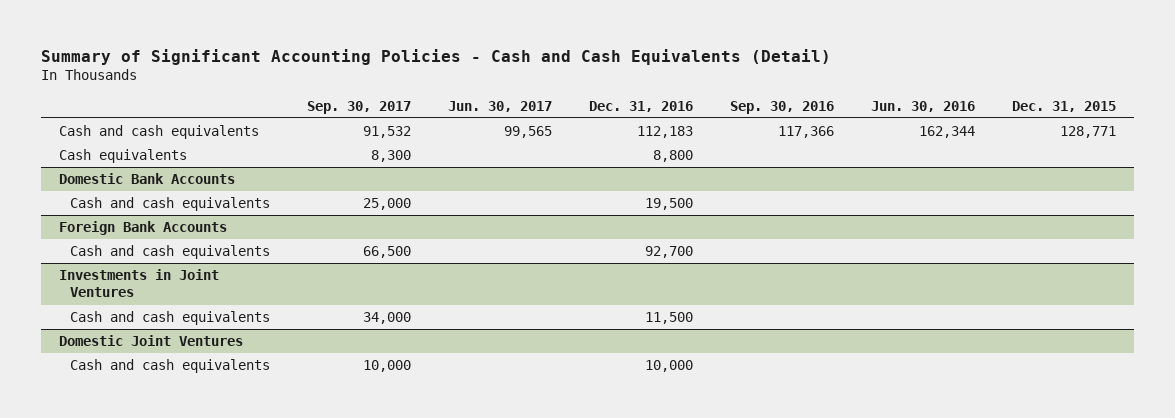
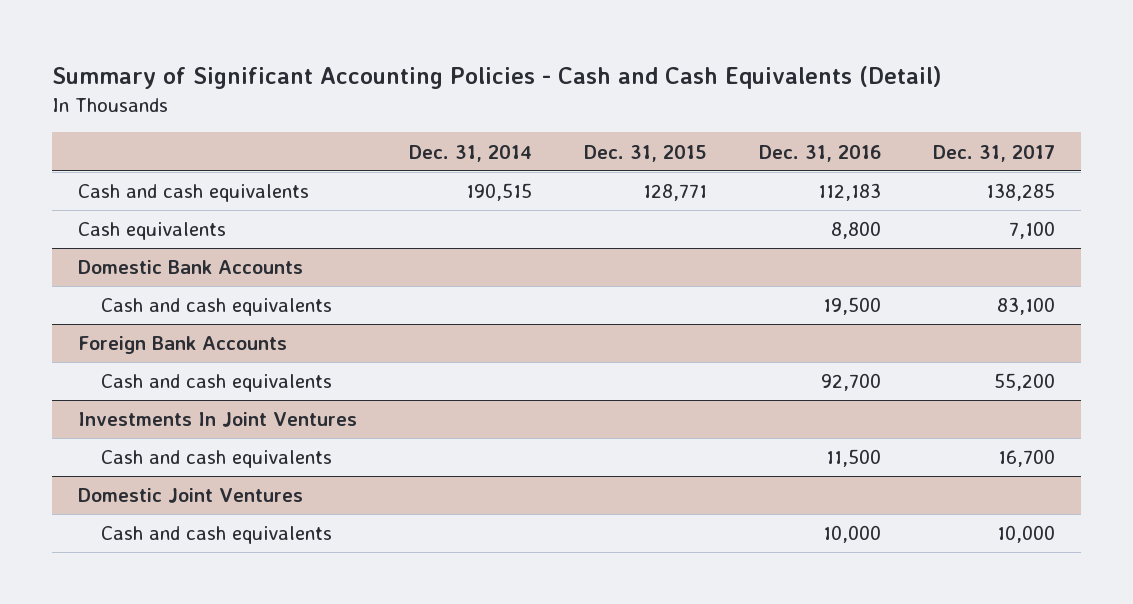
- | Sep. 30, 2017 | Jun. 30, 2017 | Dec. 31, 2016 | Sep. 30, 2016 | Jun. 30, 2016 | Dec. 31, 2015
+ | Dec. 31, 2014 | Dec. 31, 2015 | Dec. 31, 2016 | Dec. 31, 2017
- Investments in Joint Ventures
+ Investments In Joint Ventures

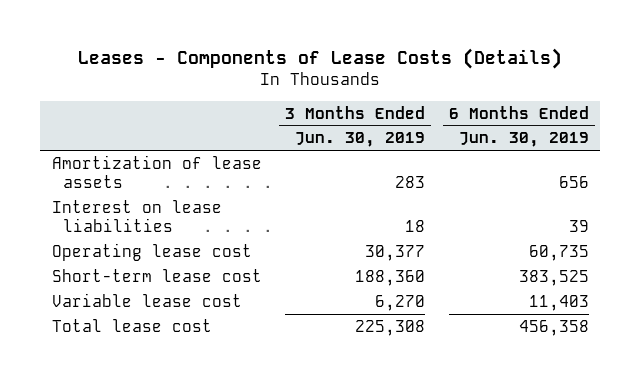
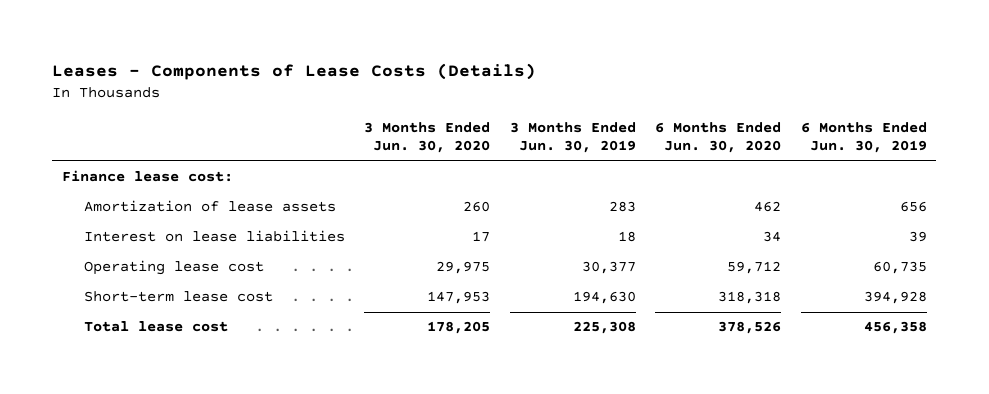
- | 3 Months Ended Jun. 30, 2019 | 6 Months Ended Jun. 30, 2019
+ | 3 Months Ended Jun. 30, 2020 | 3 Months Ended Jun. 30, 2019 | 6 Months Ended Jun. 30, 2020 | 6 Months Ended Jun. 30, 2019
+ Finance lease cost:
- Short-term lease cost | 188,360 | 383,525
- Variable lease cost | 6,270 | 11,403
+ Short-term lease cost | 147,953 | 194,630 | 318,318 | 394,928

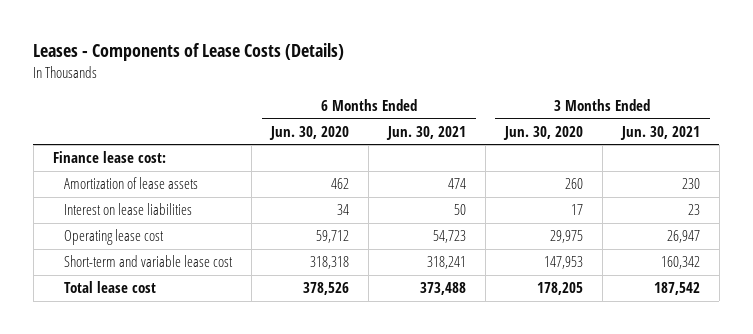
- | 3 Months Ended Jun. 30, 2020 | 3 Months Ended Jun. 30, 2019 | 6 Months Ended Jun. 30, 2020 | 6 Months Ended Jun. 30, 2019
+ | 6 Months Ended Jun. 30, 2020 | 6 Months Ended Jun. 30, 2021 | 3 Months Ended Jun. 30, 2020 | 3 Months Ended Jun. 30, 2021
- Short-term lease cost | 147,953 | 194,630 | 318,318 | 394,928
+ Short-term and variable lease cost | 318,318 | 318,241 | 147,953 | 160,342

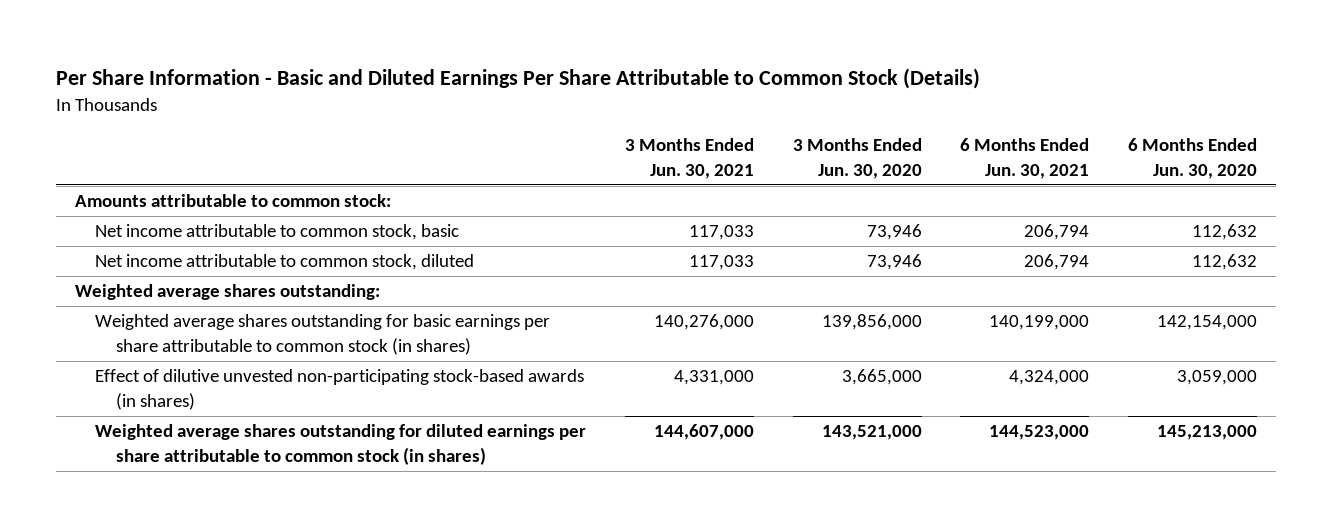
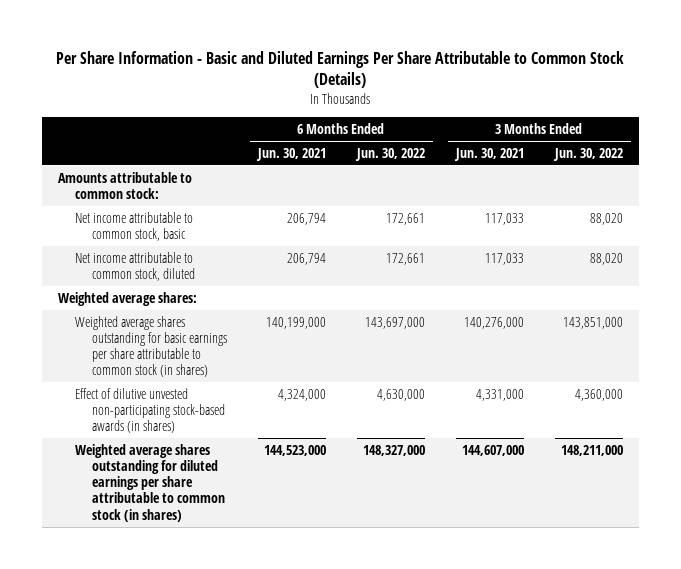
- | 3 Months Ended Jun. 30, 2021 | 3 Months Ended Jun. 30, 2020 | 6 Months Ended Jun. 30, 2021 | 6 Months Ended Jun. 30, 2020
+ | 6 Months Ended Jun. 30, 2021 | 6 Months Ended Jun. 30, 2022 | 3 Months Ended Jun. 30, 2021 | 3 Months Ended Jun. 30, 2022
- Weighted average shares outstanding:
+ Weighted average shares:

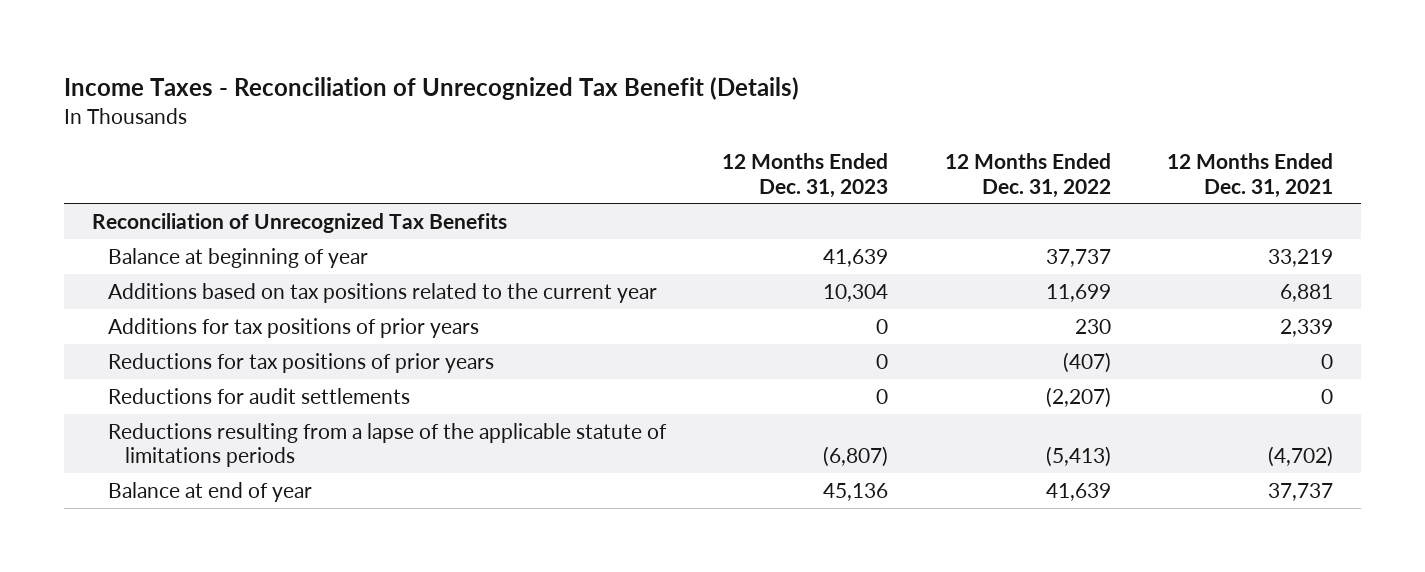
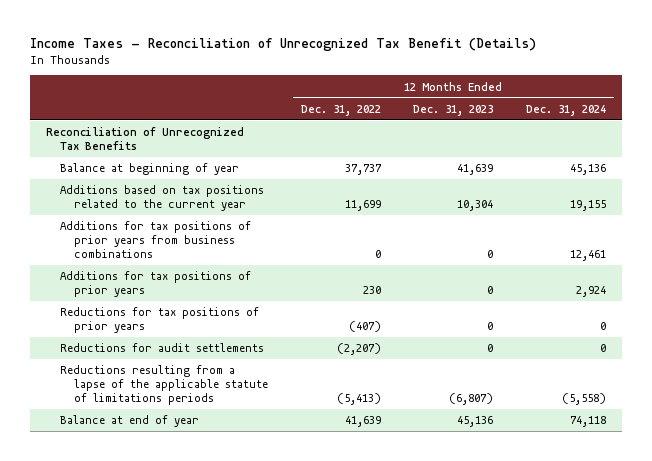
- | 12 Months Ended Dec. 31, 2023 | 12 Months Ended Dec. 31, 2022 | 12 Months Ended Dec. 31, 2021
+ | 12 Months Ended Dec. 31, 2022 | 12 Months Ended Dec. 31, 2023 | 12 Months Ended Dec. 31, 2024
+ Additions for tax positions of prior years from business combinations | 0 | 0 | 12,461

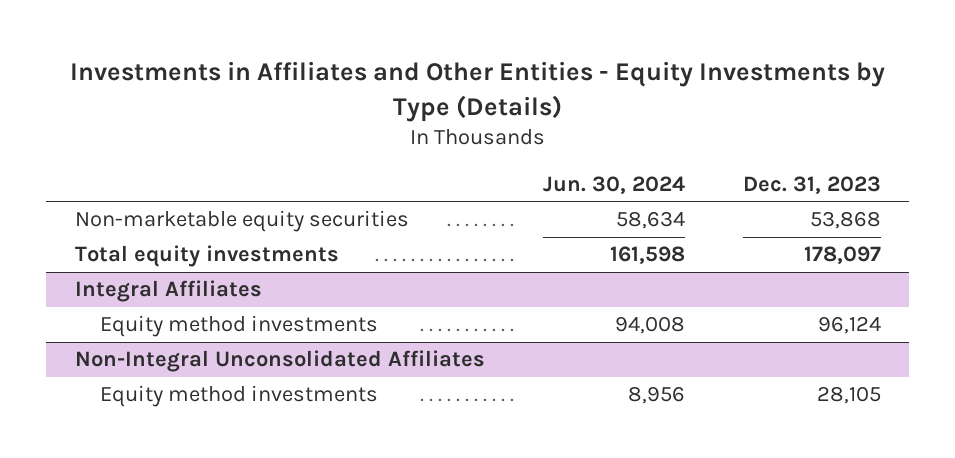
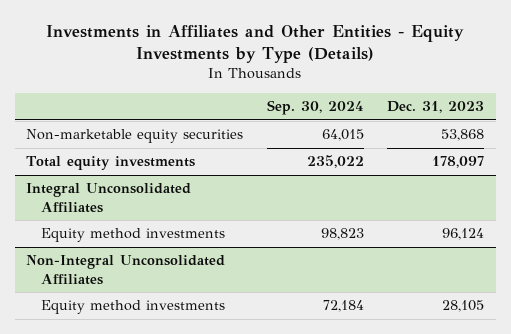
- | Jun. 30, 2024 | Dec. 31, 2023
+ | Sep. 30, 2024 | Dec. 31, 2023
- Integral Affiliates
+ Integral Unconsolidated Affiliates

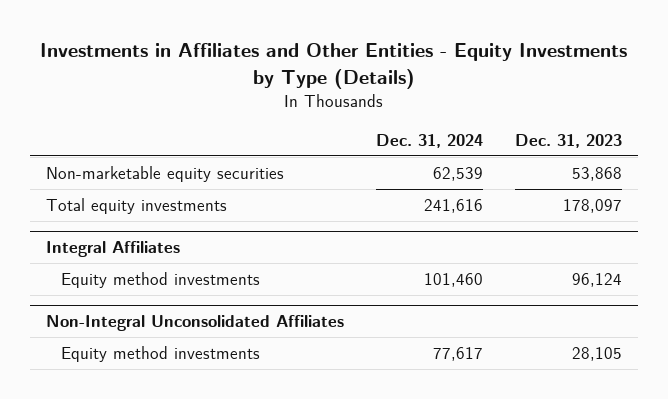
- | Sep. 30, 2024 | Dec. 31, 2023
+ | Dec. 31, 2024 | Dec. 31, 2023
- Integral Unconsolidated Affiliates
+ Integral Affiliates

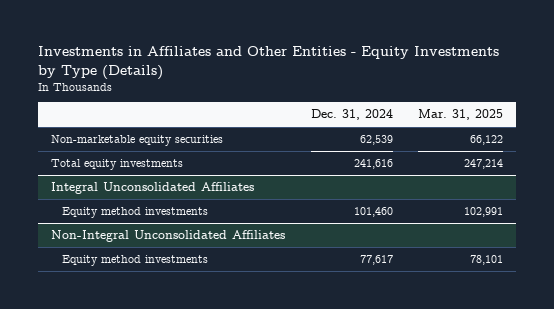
- | Dec. 31, 2024 | Dec. 31, 2023
+ | Dec. 31, 2024 | Mar. 31, 2025
- Integral Affiliates
+ Integral Unconsolidated Affiliates

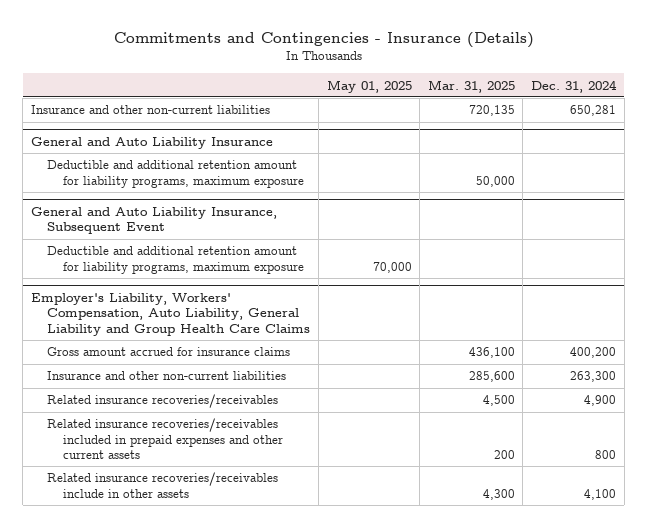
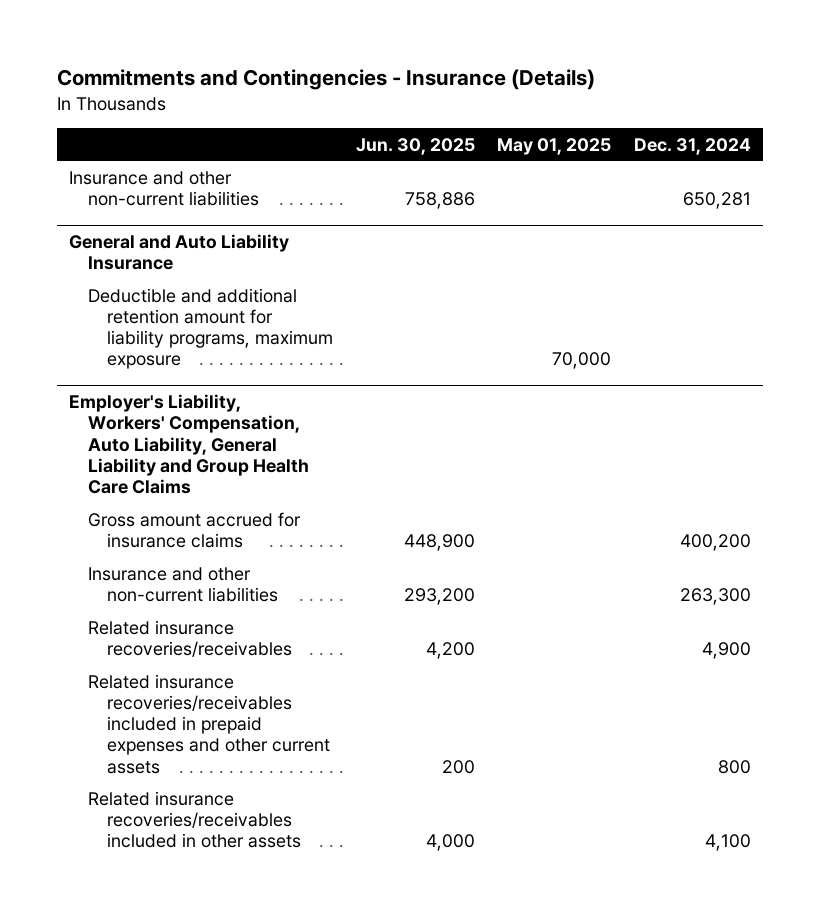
- | May 01, 2025 | Mar. 31, 2025 | Dec. 31, 2024
+ | Jun. 30, 2025 | May 01, 2025 | Dec. 31, 2024
@ General and Auto Liability Insurance
- Deductible and additional retention amount for liability programs, maximum exposure | | 50,000 |
- General and Auto Liability Insurance, Subsequent Event
@ Employer's Liability, Workers' Compensation, Auto Liability, General Liability and Group Health Care Claims
- Related insurance recoveries/receivables include in other assets | | 4,300 | 4,100
+ Related insurance recoveries/receivables included in other assets | 4,000 | | 4,100

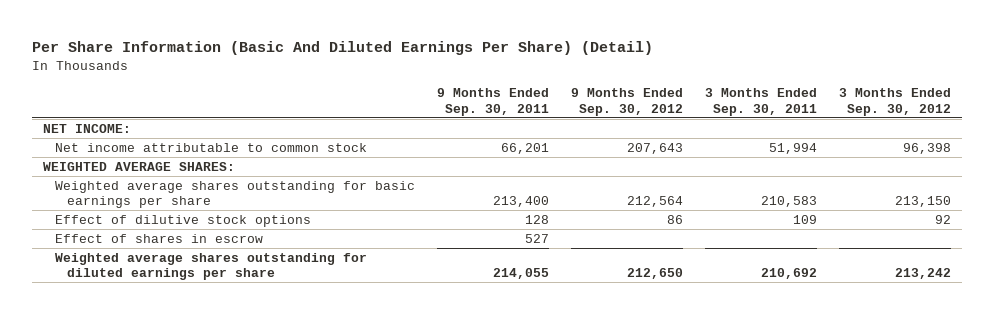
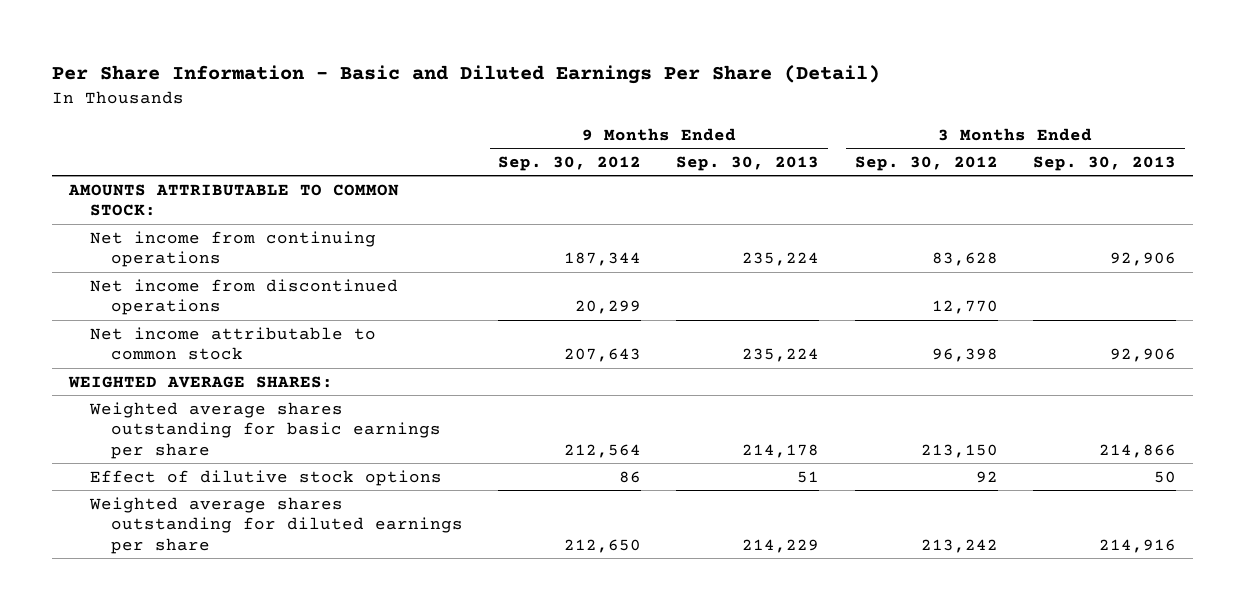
- Per Share Information (Basic And Diluted Earnings Per Share) (Detail)
+ Per Share Information - Basic and Diluted Earnings Per Share (Detail)
- | 9 Months Ended Sep. 30, 2011 | 9 Months Ended Sep. 30, 2012 | 3 Months Ended Sep. 30, 2011 | 3 Months Ended Sep. 30, 2012
+ | 9 Months Ended Sep. 30, 2012 | 9 Months Ended Sep. 30, 2013 | 3 Months Ended Sep. 30, 2012 | 3 Months Ended Sep. 30, 2013
- NET INCOME:
+ AMOUNTS ATTRIBUTABLE TO COMMON STOCK:
+ Net income from continuing operations | 187,344 | 235,224 | 83,628 | 92,906
+ Net income from discontinued operations | 20,299 | | 12,770 |
- Effect of shares in escrow | 527 | | |

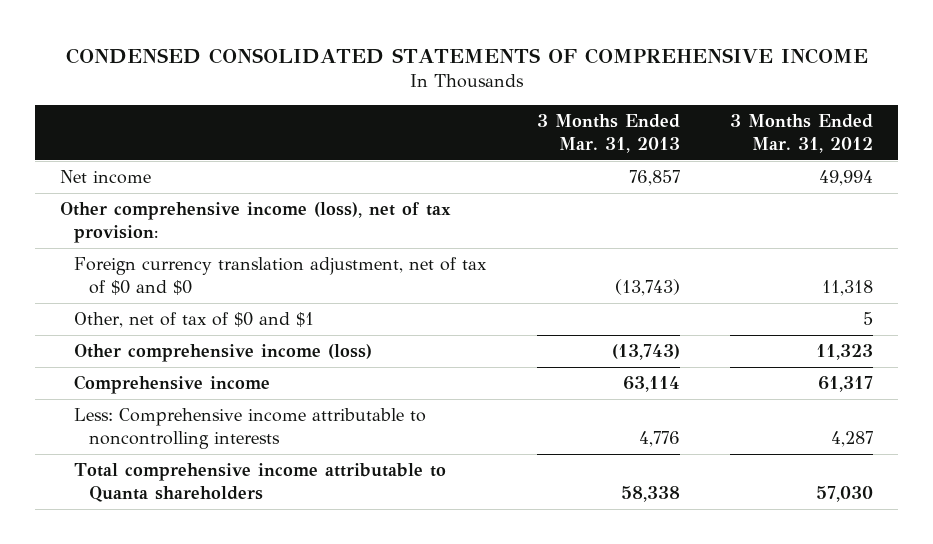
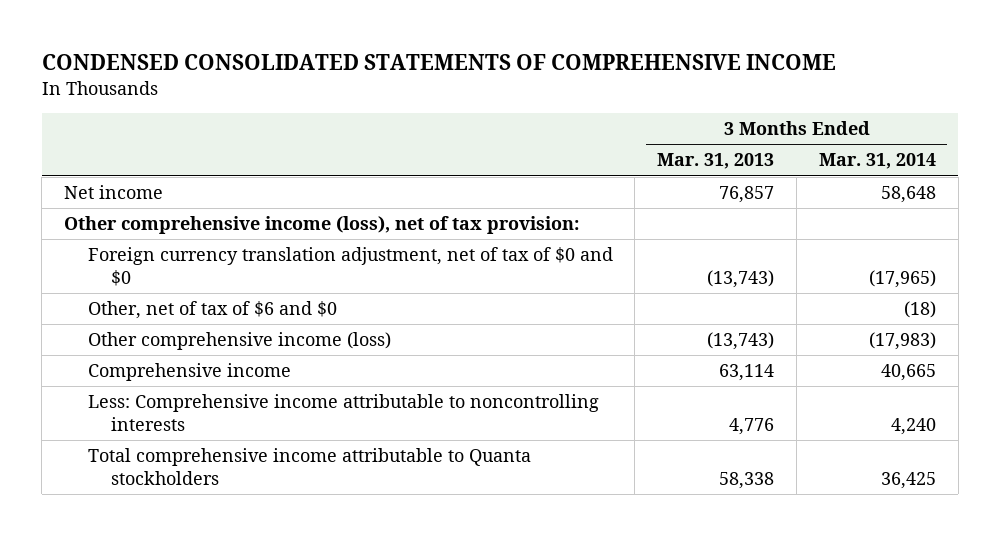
- | 3 Months Ended Mar. 31, 2013 | 3 Months Ended Mar. 31, 2012
+ | 3 Months Ended Mar. 31, 2013 | 3 Months Ended Mar. 31, 2014
- Other, net of tax of $0 and $1 | | 5
+ Other, net of tax of $6 and $0 | | (18)
- Total comprehensive income attributable to Quanta shareholders | 58,338 | 57,030
+ Total comprehensive income attributable to Quanta stockholders | 58,338 | 36,425

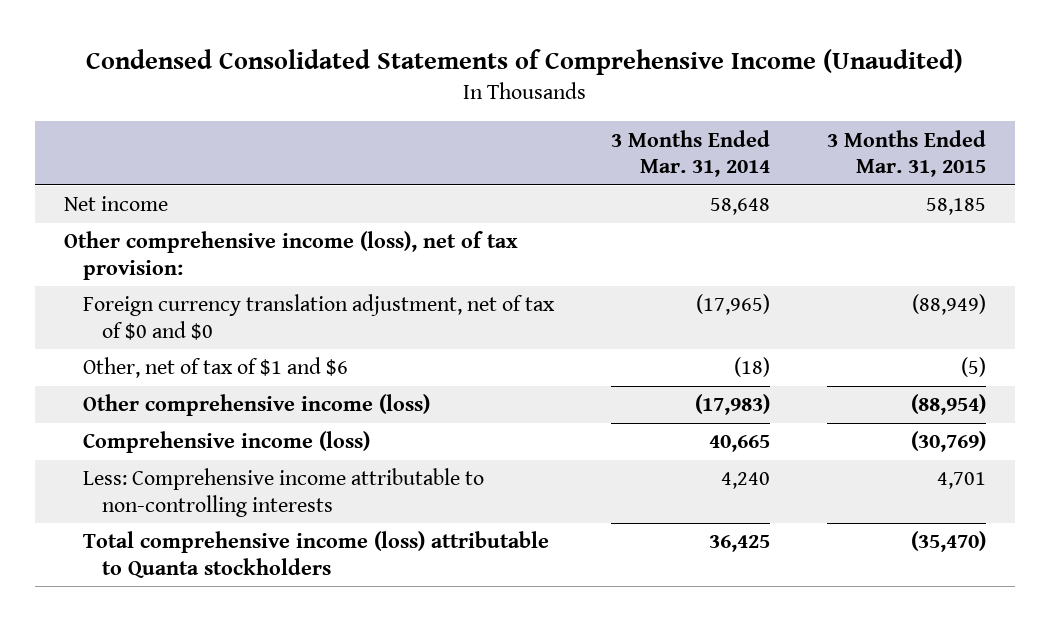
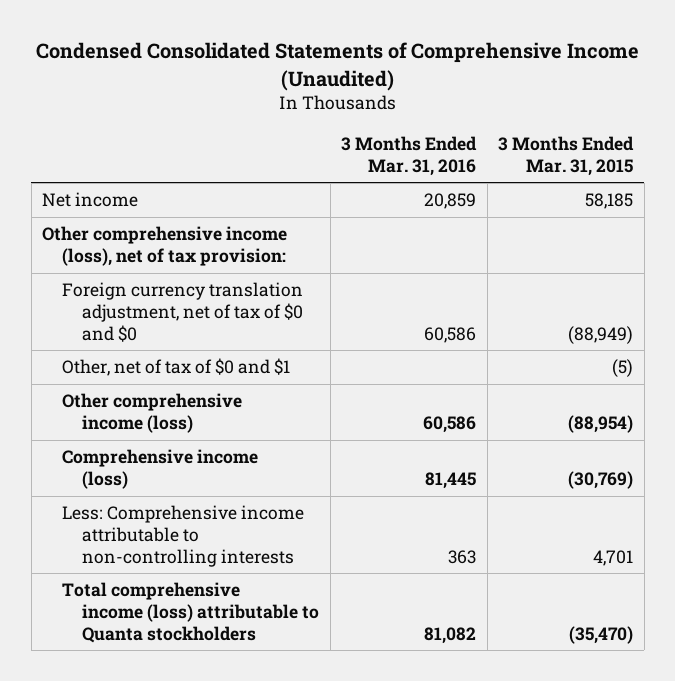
- | 3 Months Ended Mar. 31, 2014 | 3 Months Ended Mar. 31, 2015
+ | 3 Months Ended Mar. 31, 2016 | 3 Months Ended Mar. 31, 2015
- Other, net of tax of $1 and $6 | (18) | (5)
+ Other, net of tax of $0 and $1 | | (5)

